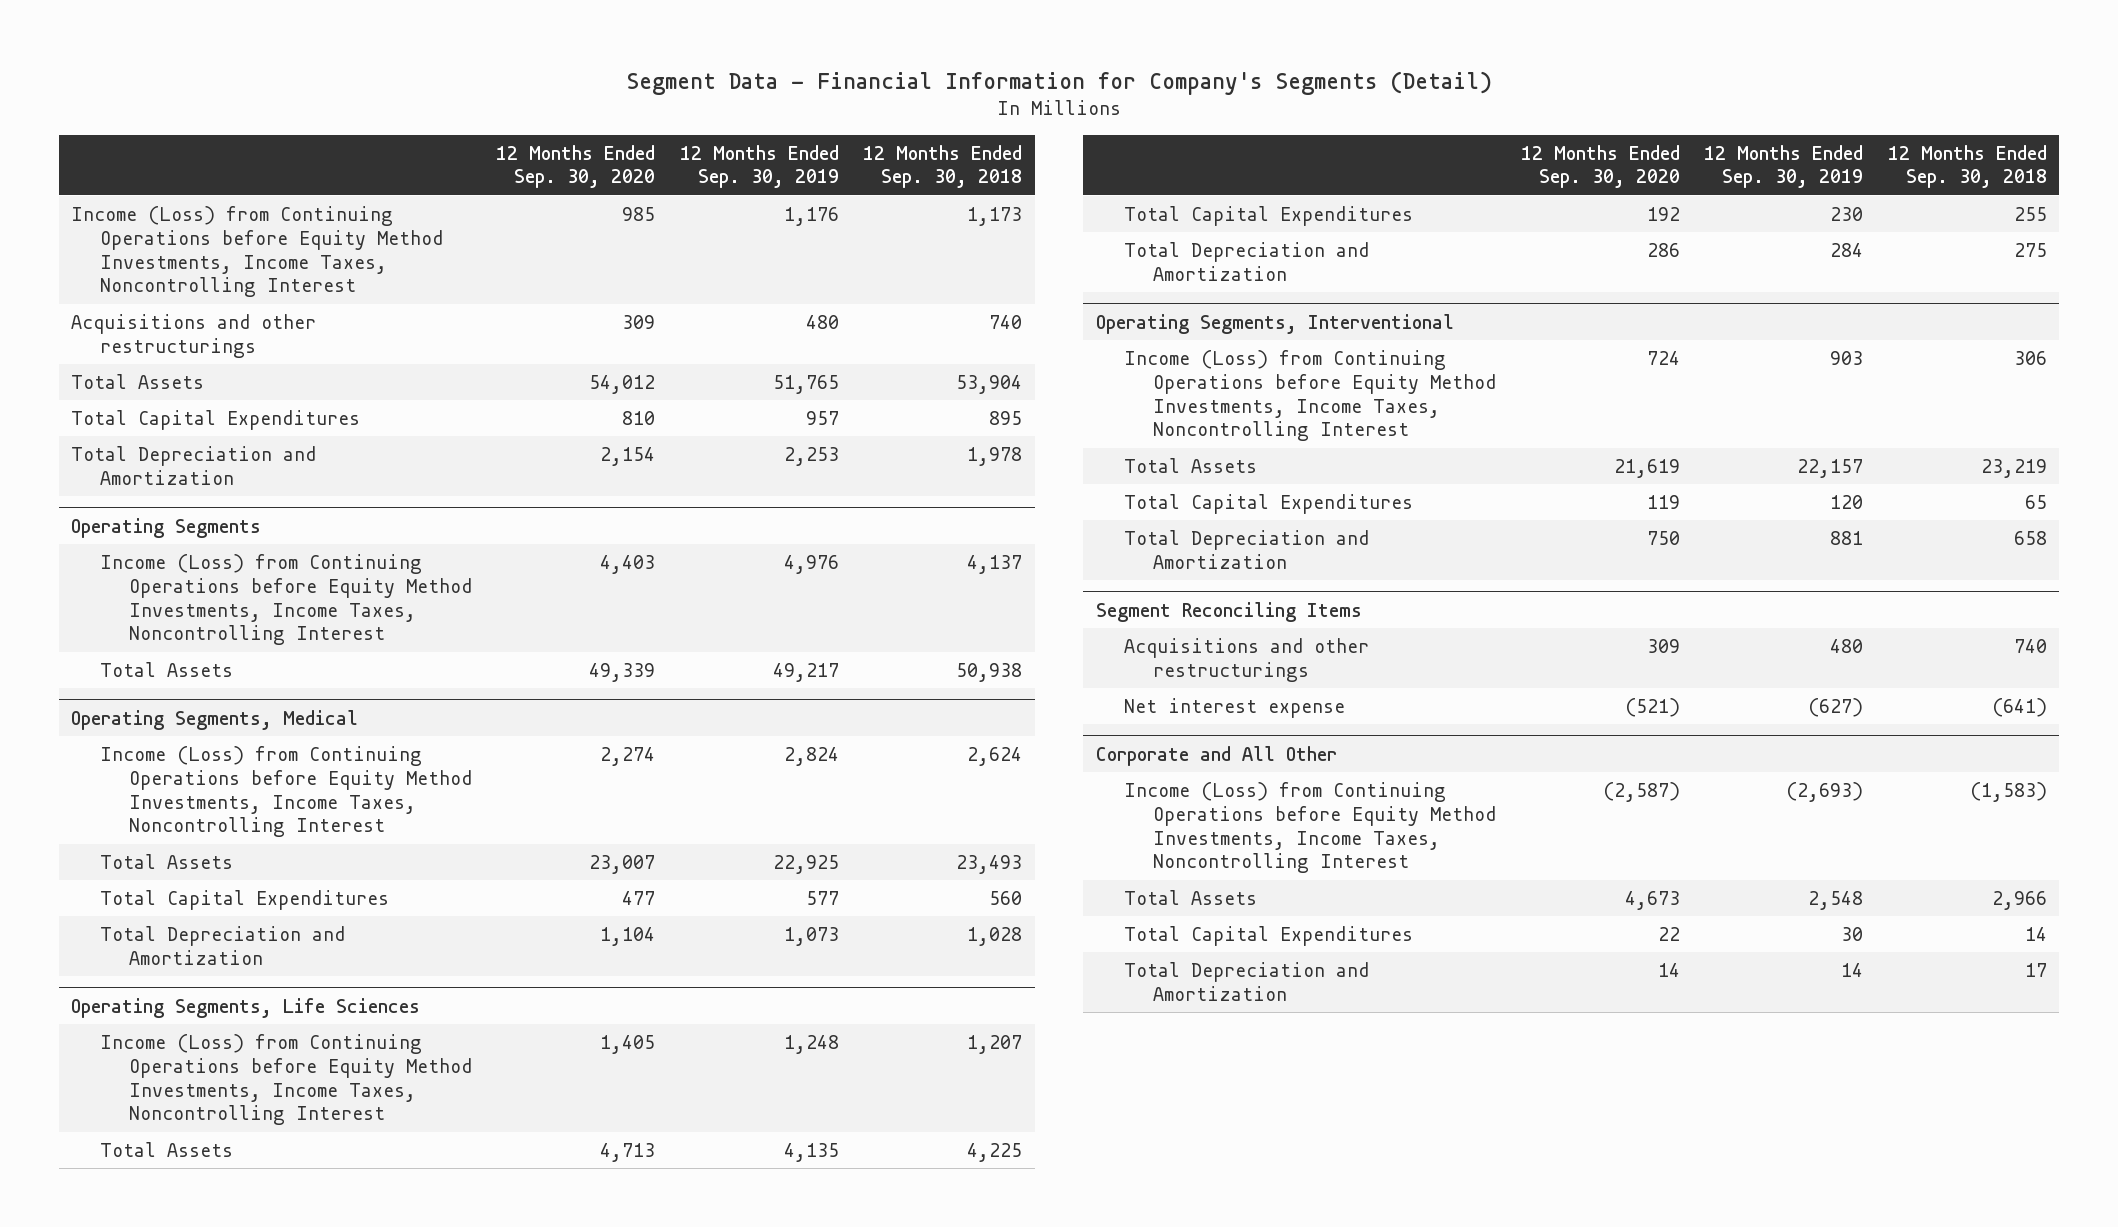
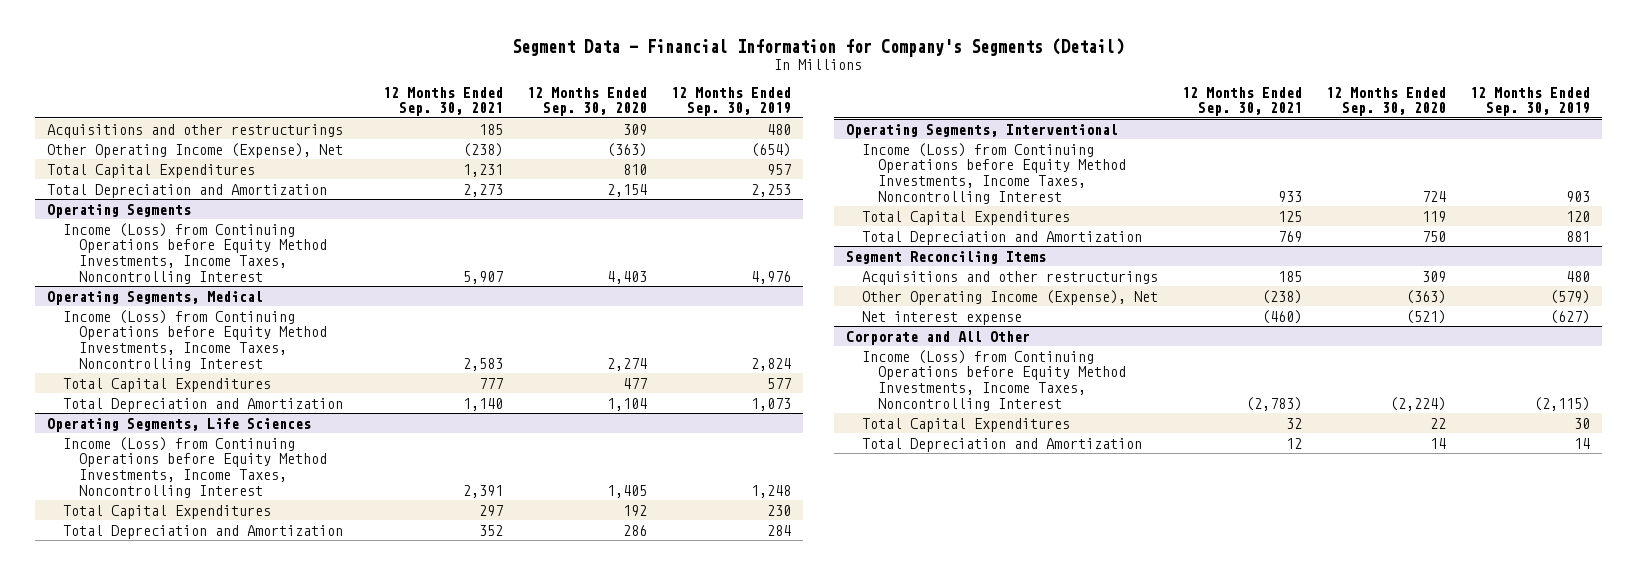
- | 12 Months Ended Sep. 30, 2020 | 12 Months Ended Sep. 30, 2019 | 12 Months Ended Sep. 30, 2018
+ | 12 Months Ended Sep. 30, 2021 | 12 Months Ended Sep. 30, 2020 | 12 Months Ended Sep. 30, 2019
- Income (Loss) from Continuing Operations before Equity Method Investments, Income Taxes, Noncontrolling Interest | 985 | 1,176 | 1,173
- Total Assets | 54,012 | 51,765 | 53,904
+ Other Operating Income (Expense), Net | (238) | (363) | (654)
@ Operating Segments
- Total Assets | 49,339 | 49,217 | 50,938
@ Operating Segments, Medical
- Total Assets | 23,007 | 22,925 | 23,493
@ Operating Segments, Life Sciences
- Total Assets | 4,713 | 4,135 | 4,225
@ Operating Segments, Interventional
- Total Assets | 21,619 | 22,157 | 23,219
@ Segment Reconciling Items
+ Other Operating Income (Expense), Net | (238) | (363) | (579)
@ Corporate and All Other
- Income (Loss) from Continuing Operations before Equity Method Investments, Income Taxes, Noncontrolling Interest | (2,587) | (2,693) | (1,583)
- Total Assets | 4,673 | 2,548 | 2,966
+ Income (Loss) from Continuing Operations before Equity Method Investments, Income Taxes, Noncontrolling Interest | (2,783) | (2,224) | (2,115)

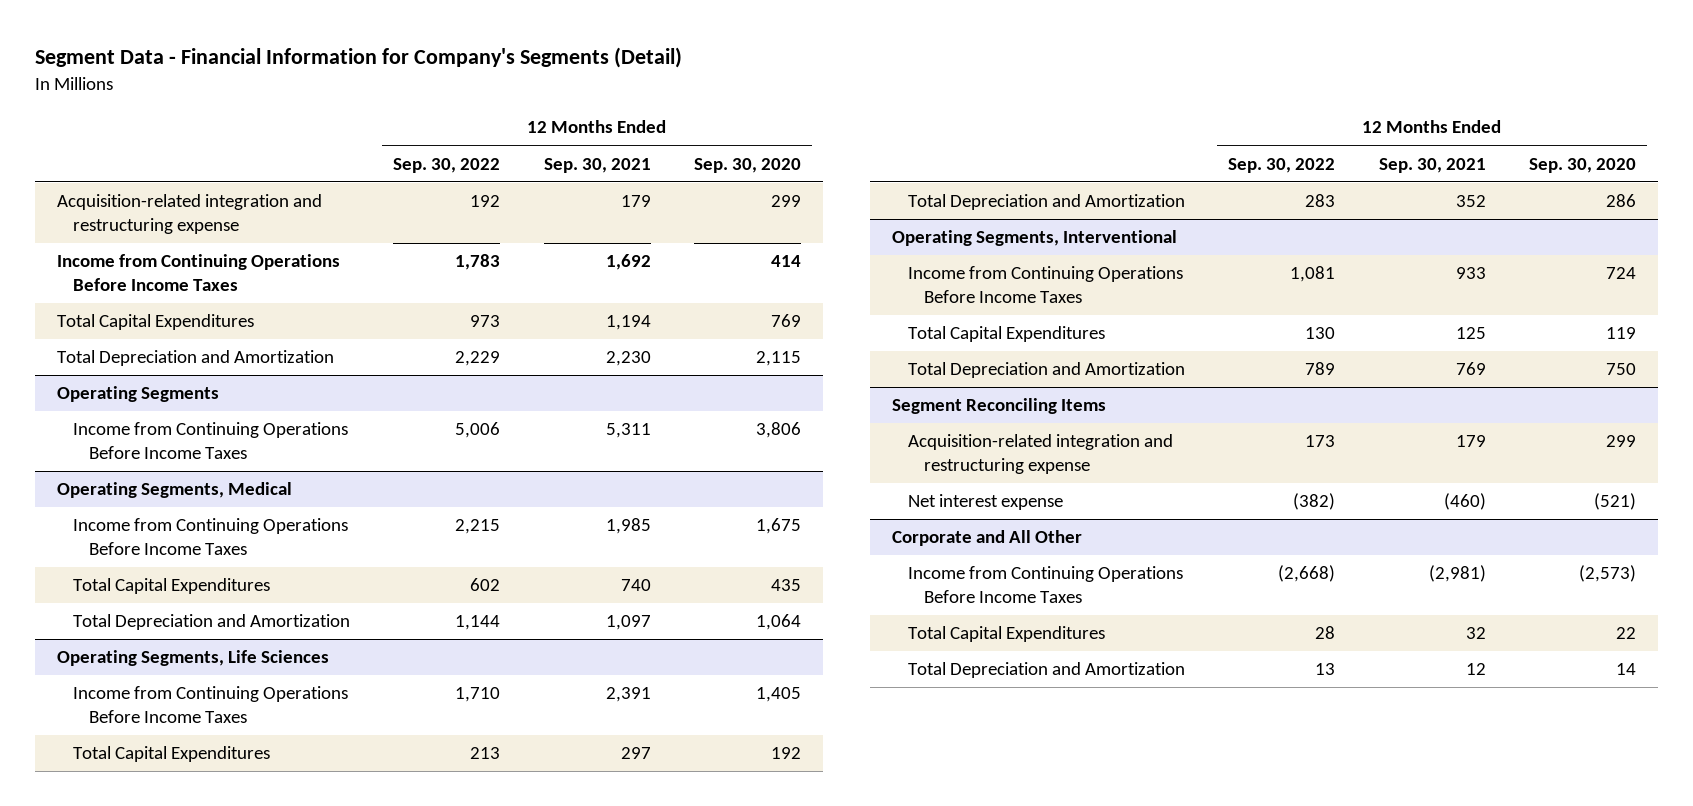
- | 12 Months Ended Sep. 30, 2021 | 12 Months Ended Sep. 30, 2020 | 12 Months Ended Sep. 30, 2019
+ | 12 Months Ended Sep. 30, 2022 | 12 Months Ended Sep. 30, 2021 | 12 Months Ended Sep. 30, 2020
- Acquisitions and other restructurings | 185 | 309 | 480
- Other Operating Income (Expense), Net | (238) | (363) | (654)
- Total Capital Expenditures | 1,231 | 810 | 957
- Total Depreciation and Amortization | 2,273 | 2,154 | 2,253
+ Acquisition-related integration and restructuring expense | 192 | 179 | 299
+ Income from Continuing Operations Before Income Taxes | 1,783 | 1,692 | 414
+ Total Capital Expenditures | 973 | 1,194 | 769
+ Total Depreciation and Amortization | 2,229 | 2,230 | 2,115
@ Operating Segments
- Income (Loss) from Continuing Operations before Equity Method Investments, Income Taxes, Noncontrolling Interest | 5,907 | 4,403 | 4,976
+ Income from Continuing Operations Before Income Taxes | 5,006 | 5,311 | 3,806
@ Operating Segments, Medical
- Income (Loss) from Continuing Operations before Equity Method Investments, Income Taxes, Noncontrolling Interest | 2,583 | 2,274 | 2,824
- Total Capital Expenditures | 777 | 477 | 577
- Total Depreciation and Amortization | 1,140 | 1,104 | 1,073
+ Income from Continuing Operations Before Income Taxes | 2,215 | 1,985 | 1,675
+ Total Capital Expenditures | 602 | 740 | 435
+ Total Depreciation and Amortization | 1,144 | 1,097 | 1,064
@ Operating Segments, Life Sciences
- Income (Loss) from Continuing Operations before Equity Method Investments, Income Taxes, Noncontrolling Interest | 2,391 | 1,405 | 1,248
+ Income from Continuing Operations Before Income Taxes | 1,710 | 2,391 | 1,405
@ Operating Segments, Interventional
- Income (Loss) from Continuing Operations before Equity Method Investments, Income Taxes, Noncontrolling Interest | 933 | 724 | 903
+ Income from Continuing Operations Before Income Taxes | 1,081 | 933 | 724
@ Segment Reconciling Items
- Acquisitions and other restructurings | 185 | 309 | 480
- Other Operating Income (Expense), Net | (238) | (363) | (579)
+ Acquisition-related integration and restructuring expense | 173 | 179 | 299
@ Corporate and All Other
- Income (Loss) from Continuing Operations before Equity Method Investments, Income Taxes, Noncontrolling Interest | (2,783) | (2,224) | (2,115)
+ Income from Continuing Operations Before Income Taxes | (2,668) | (2,981) | (2,573)

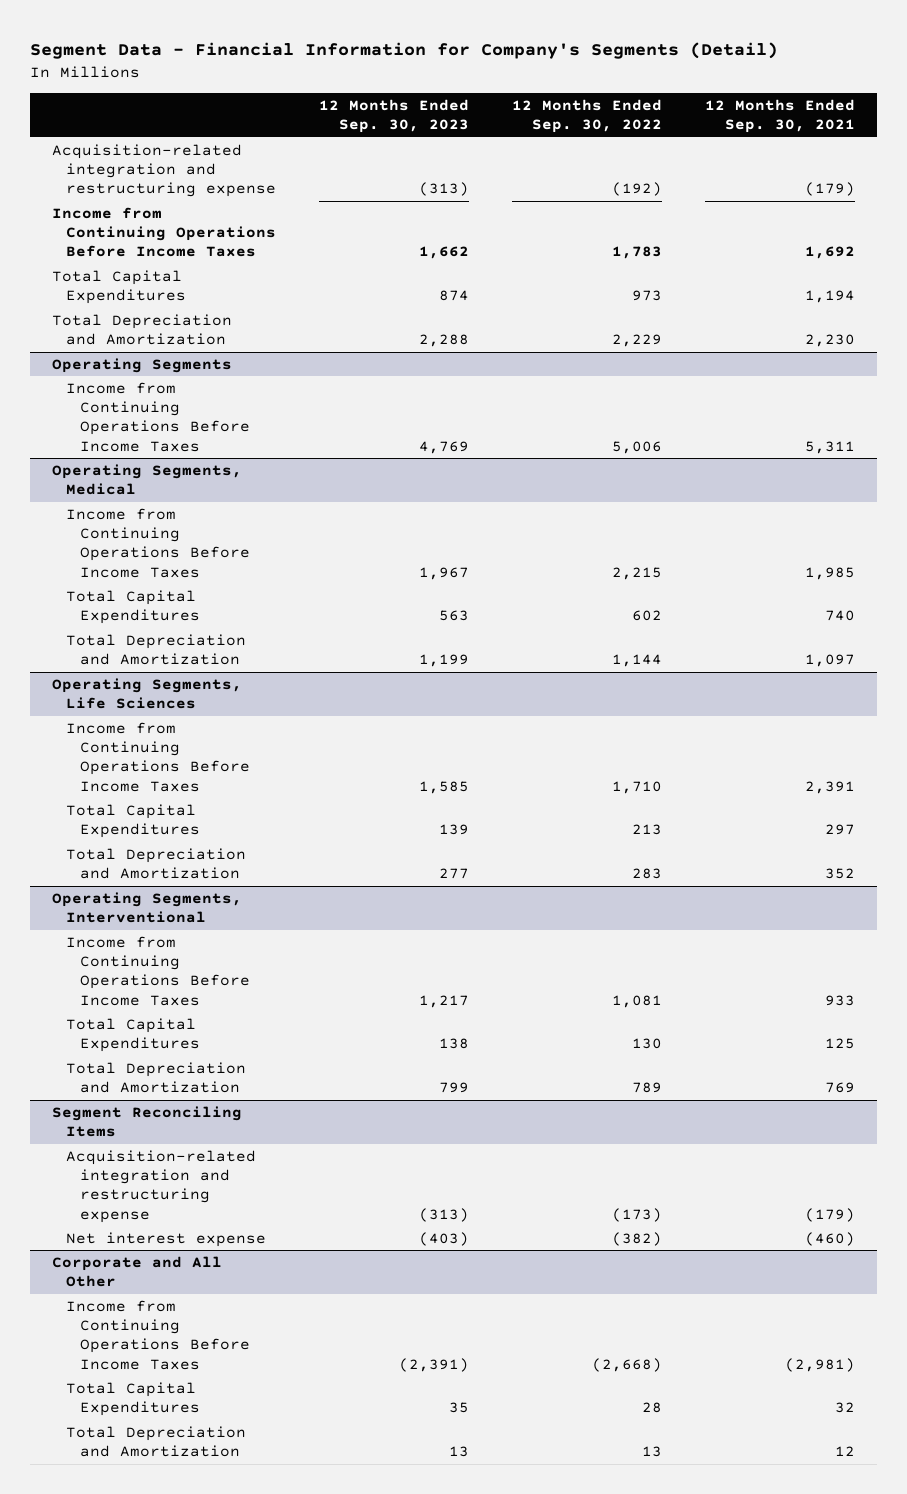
- | 12 Months Ended Sep. 30, 2022 | 12 Months Ended Sep. 30, 2021 | 12 Months Ended Sep. 30, 2020
+ | 12 Months Ended Sep. 30, 2023 | 12 Months Ended Sep. 30, 2022 | 12 Months Ended Sep. 30, 2021
- Acquisition-related integration and restructuring expense | 192 | 179 | 299
+ Acquisition-related integration and restructuring expense | (313) | (192) | (179)
@ Segment Reconciling Items
- Acquisition-related integration and restructuring expense | 173 | 179 | 299
+ Acquisition-related integration and restructuring expense | (313) | (173) | (179)

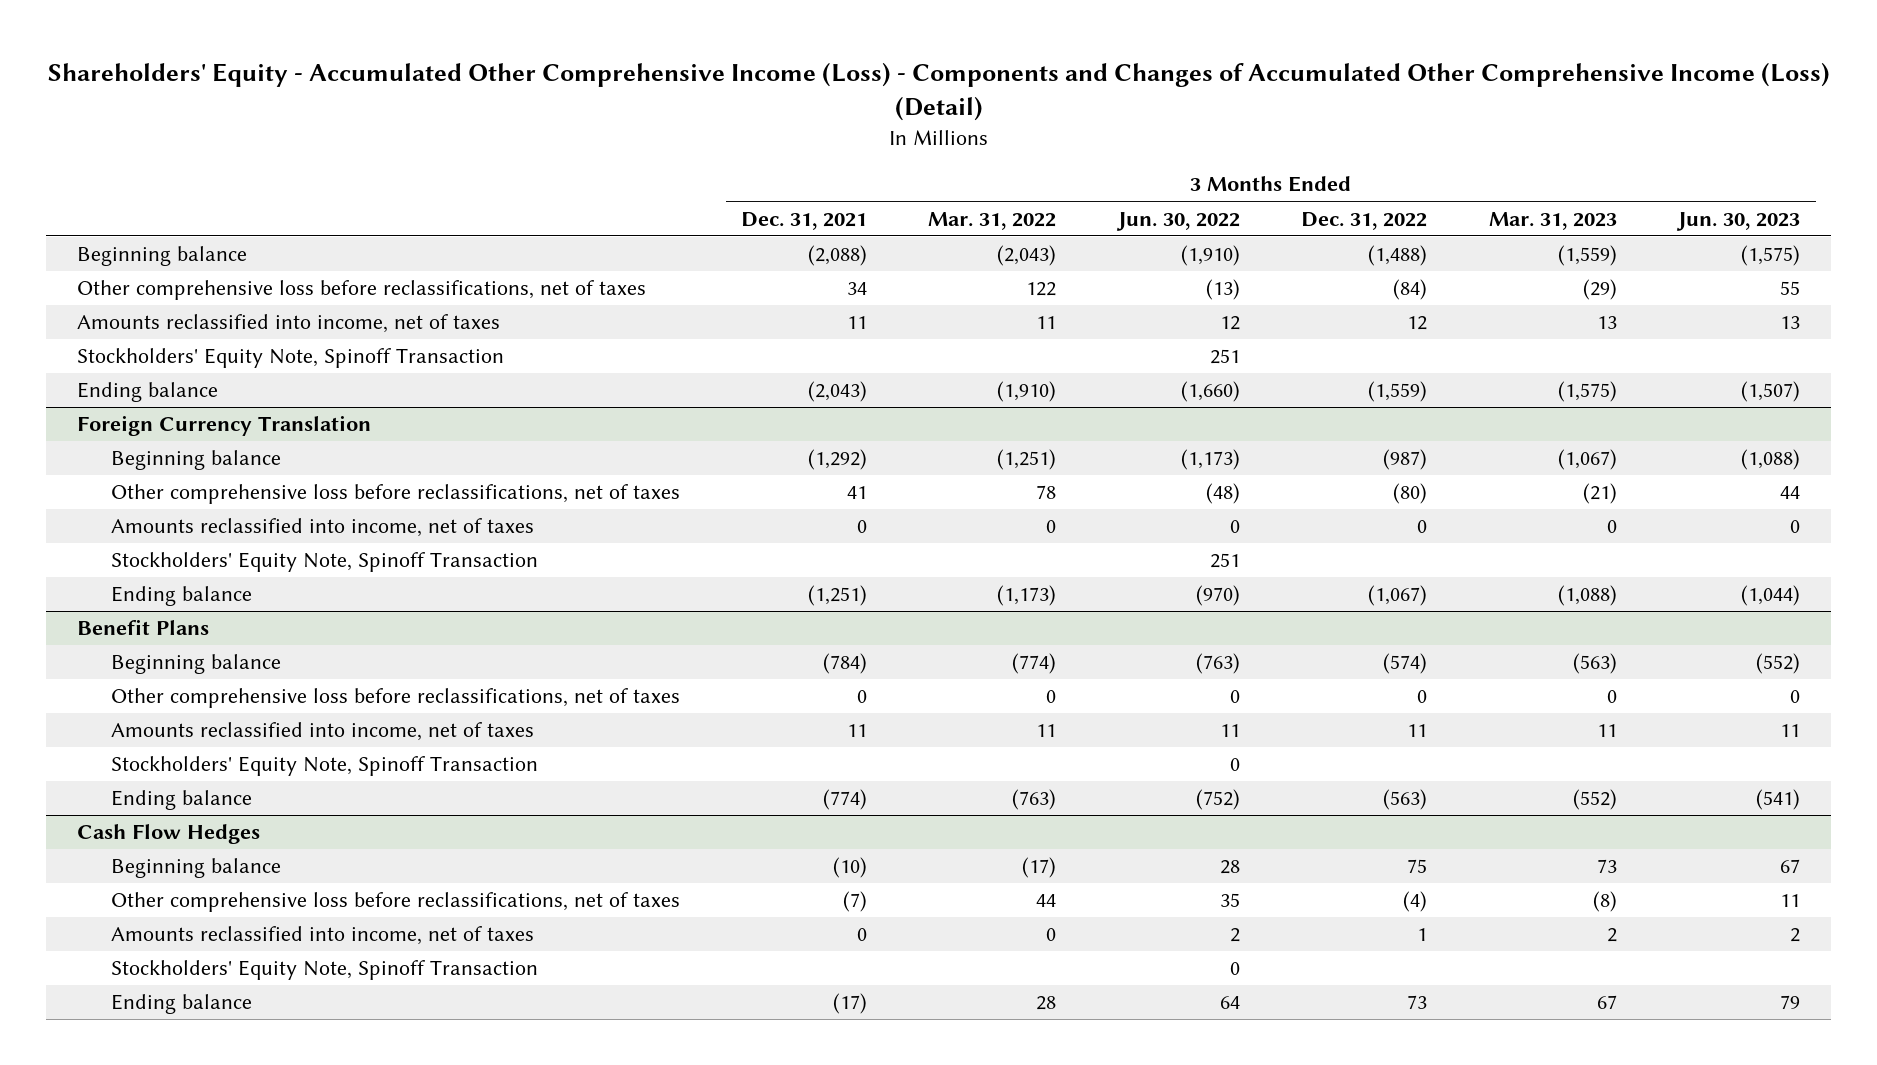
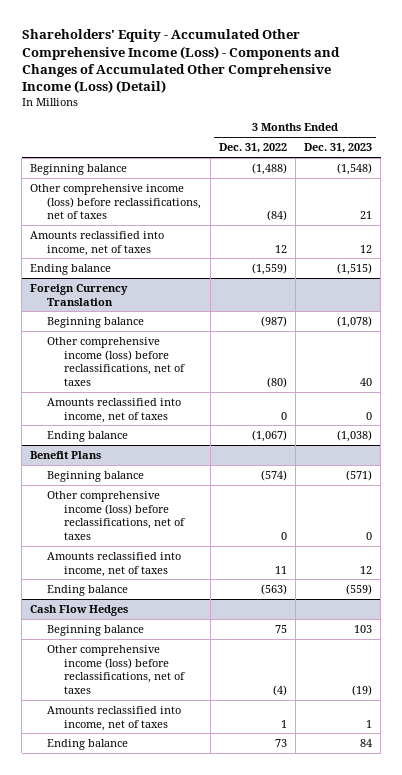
- | 3 Months Ended Dec. 31, 2021 | 3 Months Ended Mar. 31, 2022 | 3 Months Ended Jun. 30, 2022 | 3 Months Ended Dec. 31, 2022 | 3 Months Ended Mar. 31, 2023 | 3 Months Ended Jun. 30, 2023
+ | 3 Months Ended Dec. 31, 2022 | 3 Months Ended Dec. 31, 2023
- Other comprehensive loss before reclassifications, net of taxes | 34 | 122 | (13) | (84) | (29) | 55
+ Other comprehensive income (loss) before reclassifications, net of taxes | (84) | 21
- Stockholders' Equity Note, Spinoff Transaction | | | 251 | | |
@ Foreign Currency Translation
- Other comprehensive loss before reclassifications, net of taxes | 41 | 78 | (48) | (80) | (21) | 44
+ Other comprehensive income (loss) before reclassifications, net of taxes | (80) | 40
- Stockholders' Equity Note, Spinoff Transaction | | | 251 | | |
@ Benefit Plans
- Other comprehensive loss before reclassifications, net of taxes | 0 | 0 | 0 | 0 | 0 | 0
+ Other comprehensive income (loss) before reclassifications, net of taxes | 0 | 0
- Stockholders' Equity Note, Spinoff Transaction | | | 0 | | |
@ Cash Flow Hedges
- Other comprehensive loss before reclassifications, net of taxes | (7) | 44 | 35 | (4) | (8) | 11
+ Other comprehensive income (loss) before reclassifications, net of taxes | (4) | (19)
- Stockholders' Equity Note, Spinoff Transaction | | | 0 | | |

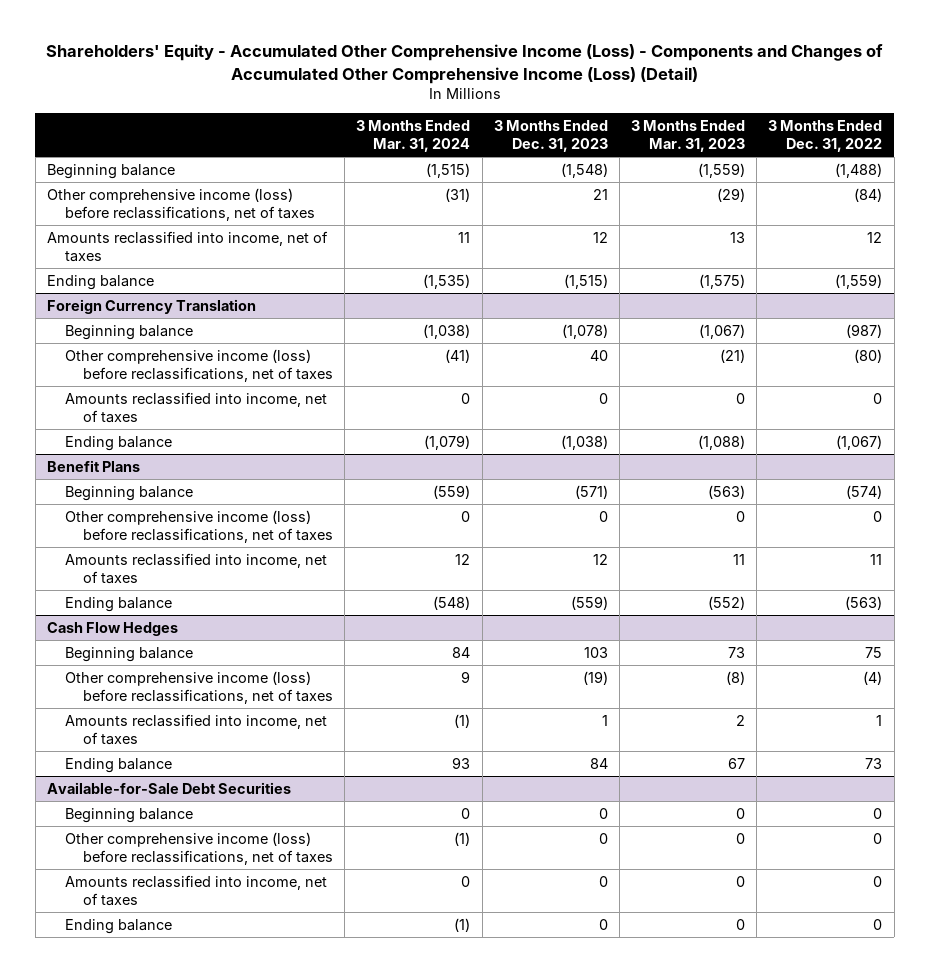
- | 3 Months Ended Dec. 31, 2022 | 3 Months Ended Dec. 31, 2023
+ | 3 Months Ended Mar. 31, 2024 | 3 Months Ended Dec. 31, 2023 | 3 Months Ended Mar. 31, 2023 | 3 Months Ended Dec. 31, 2022
+ Available-for-Sale Debt Securities
+ Beginning balance | 0 | 0 | 0 | 0
+ Other comprehensive income (loss) before reclassifications, net of taxes | (1) | 0 | 0 | 0
+ Amounts reclassified into income, net of taxes | 0 | 0 | 0 | 0
+ Ending balance | (1) | 0 | 0 | 0

